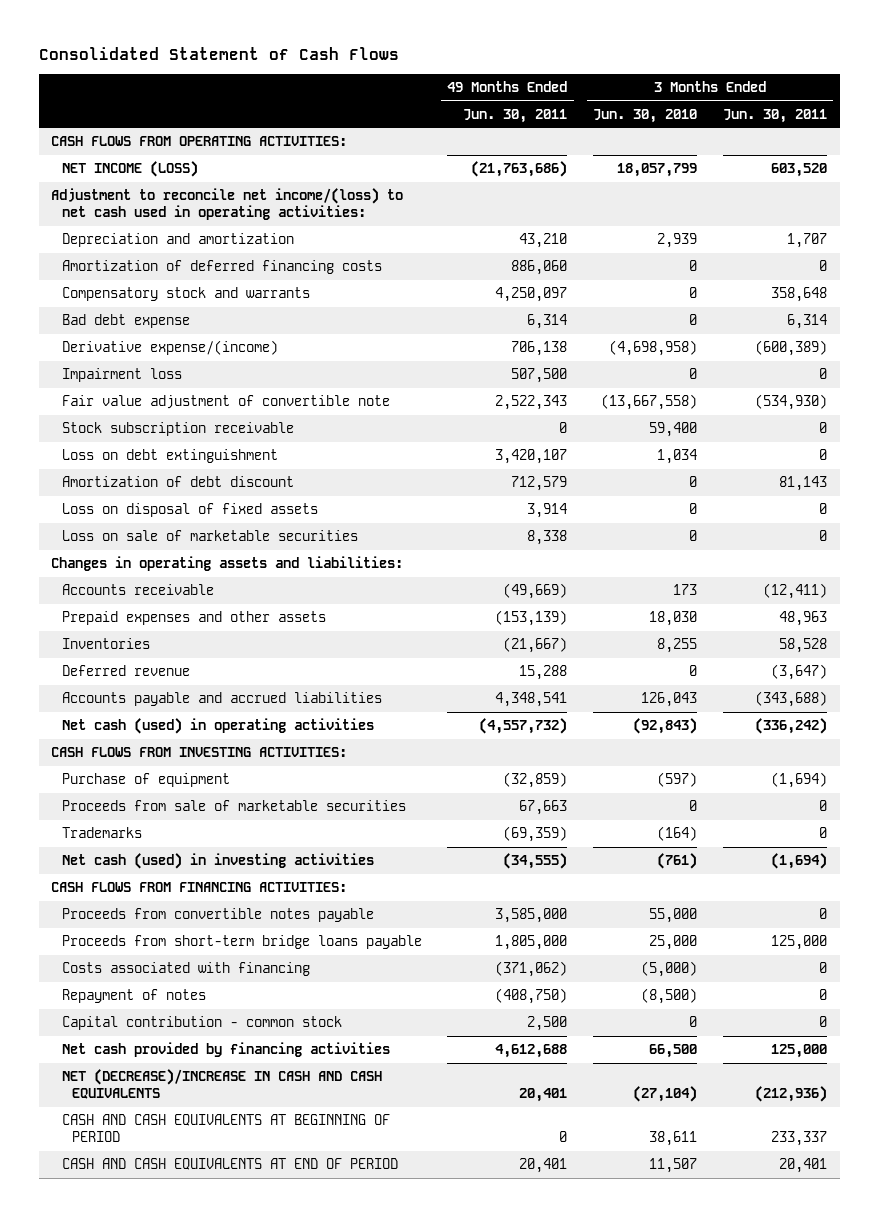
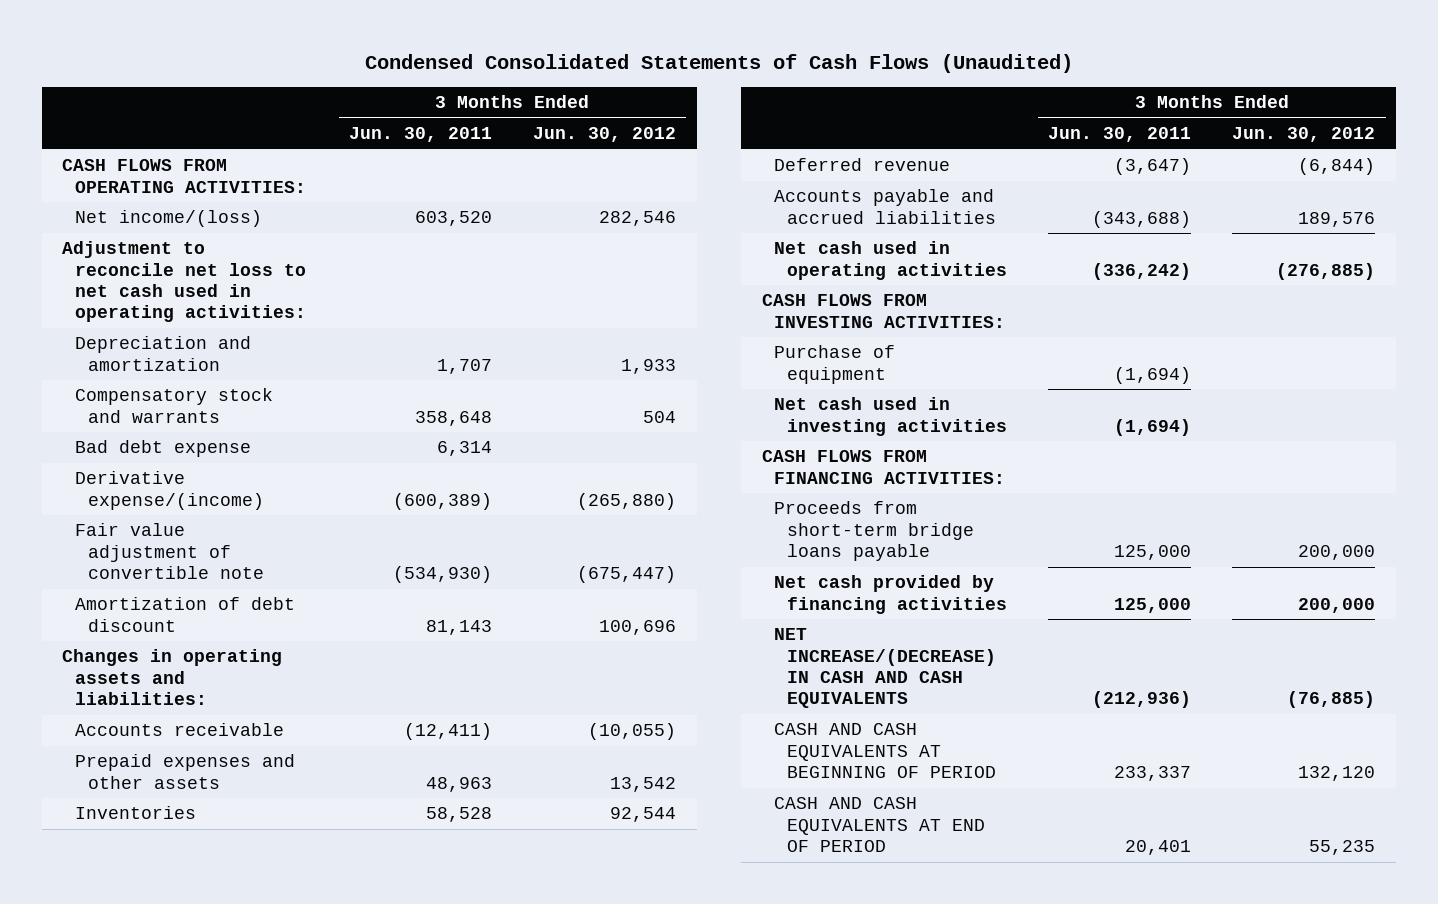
- Consolidated Statement of Cash Flows
+ Condensed Consolidated Statements of Cash Flows (Unaudited)
- | 49 Months Ended Jun. 30, 2011 | 3 Months Ended Jun. 30, 2010 | 3 Months Ended Jun. 30, 2011
+ | 3 Months Ended Jun. 30, 2011 | 3 Months Ended Jun. 30, 2012
- NET INCOME (LOSS) | (21,763,686) | 18,057,799 | 603,520
- Adjustment to reconcile net income/(loss) to net cash used in operating activities:
+ Net income/(loss) | 603,520 | 282,546
+ Adjustment to reconcile net loss to net cash used in operating activities:
- Amortization of deferred financing costs | 886,060 | 0 | 0
- Impairment loss | 507,500 | 0 | 0
- Stock subscription receivable | 0 | 59,400 | 0
- Loss on debt extinguishment | 3,420,107 | 1,034 | 0
- Loss on disposal of fixed assets | 3,914 | 0 | 0
- Loss on sale of marketable securities | 8,338 | 0 | 0
- Net cash (used) in operating activities | (4,557,732) | (92,843) | (336,242)
+ Net cash used in operating activities | (336,242) | (276,885)
- Proceeds from sale of marketable securities | 67,663 | 0 | 0
- Trademarks | (69,359) | (164) | 0
- Net cash (used) in investing activities | (34,555) | (761) | (1,694)
+ Net cash used in investing activities | (1,694) |
- Proceeds from convertible notes payable | 3,585,000 | 55,000 | 0
- Costs associated with financing | (371,062) | (5,000) | 0
- Repayment of notes | (408,750) | (8,500) | 0
- Capital contribution - common stock | 2,500 | 0 | 0
- NET (DECREASE)/INCREASE IN CASH AND CASH EQUIVALENTS | 20,401 | (27,104) | (212,936)
+ NET INCREASE/(DECREASE) IN CASH AND CASH EQUIVALENTS | (212,936) | (76,885)

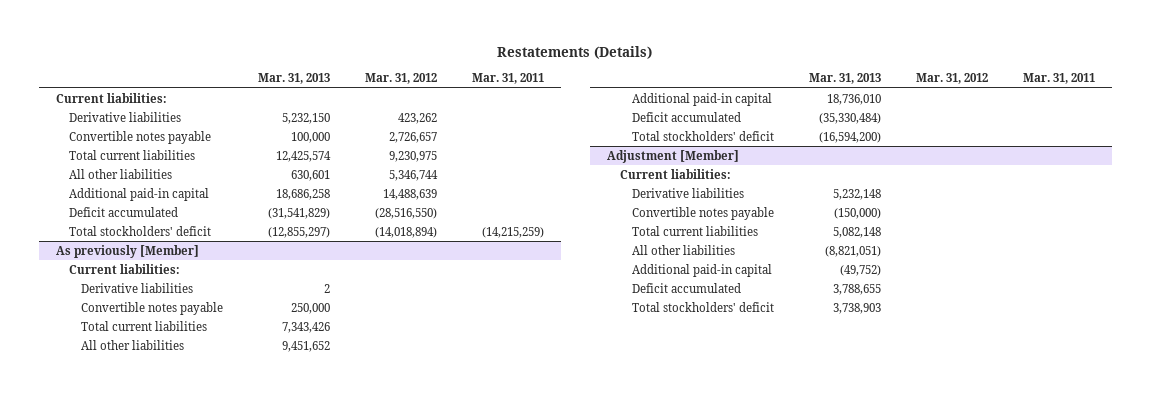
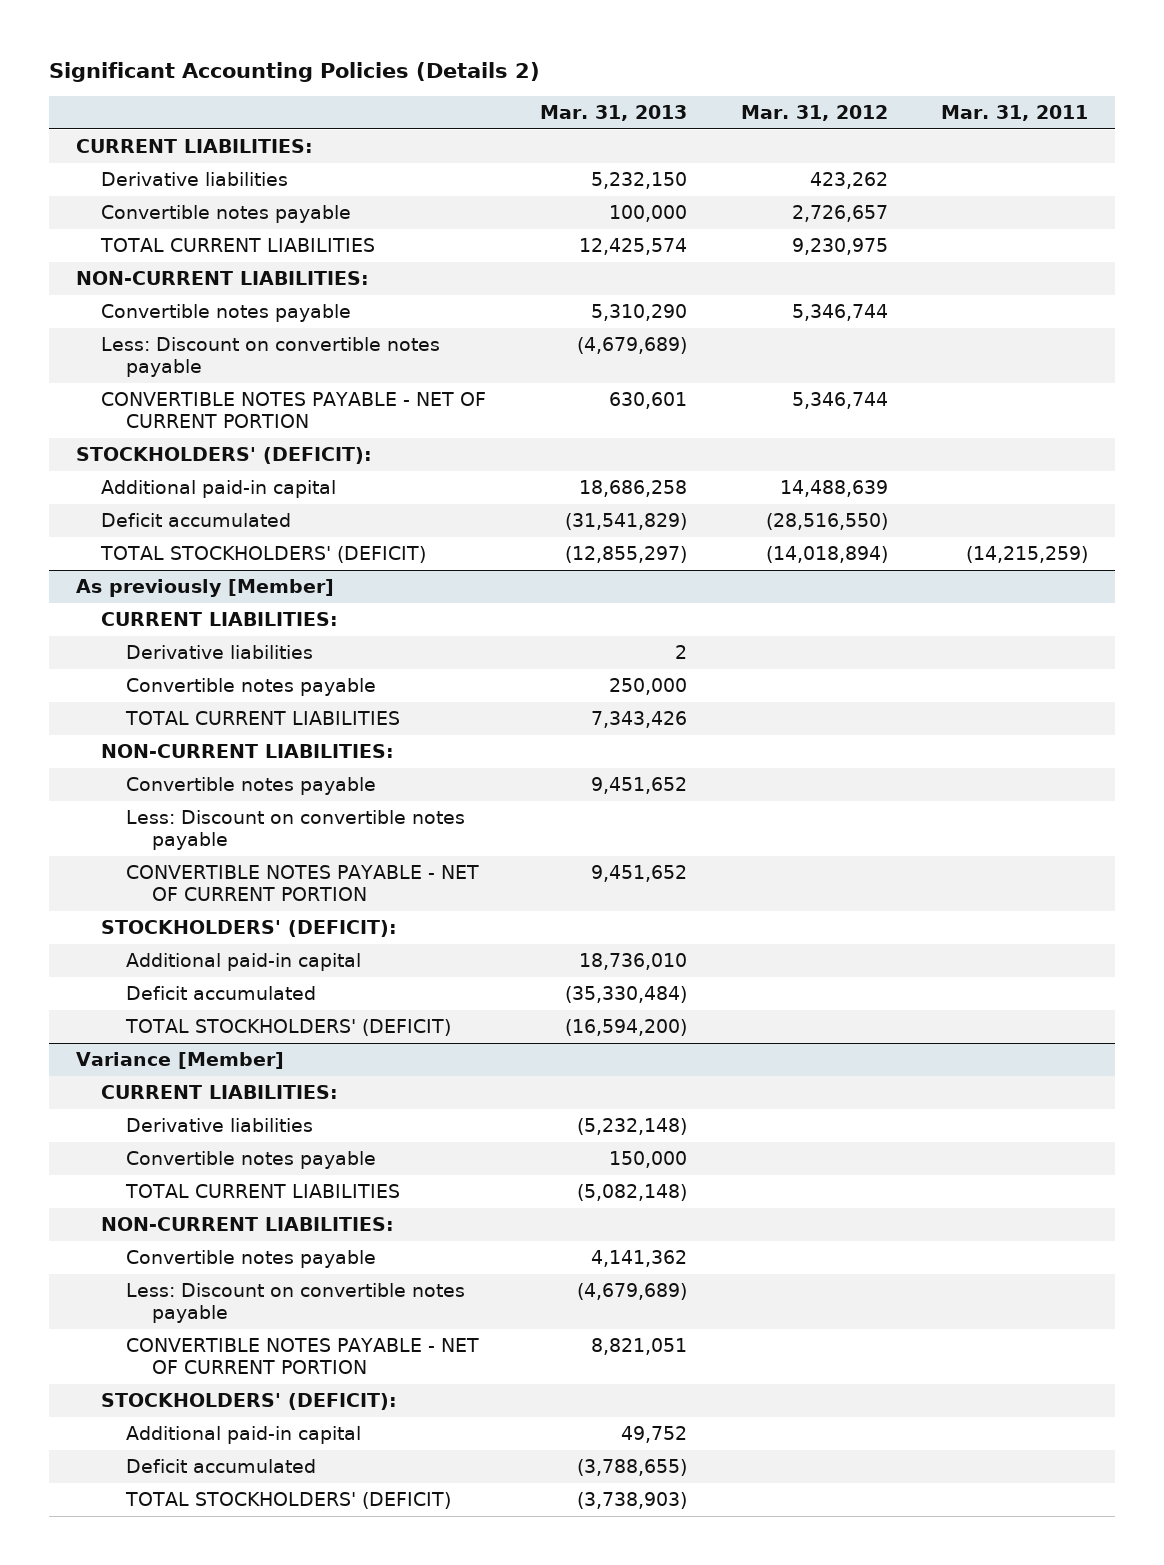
- Restatements (Details)
+ Significant Accounting Policies (Details 2)
- Current liabilities:
+ CURRENT LIABILITIES:
- Total current liabilities | 12,425,574 | 9,230,975 |
- All other liabilities | 630,601 | 5,346,744 |
+ TOTAL CURRENT LIABILITIES | 12,425,574 | 9,230,975 |
+ NON-CURRENT LIABILITIES:
+ Convertible notes payable | 5,310,290 | 5,346,744 |
+ Less: Discount on convertible notes payable | (4,679,689) | |
+ CONVERTIBLE NOTES PAYABLE - NET OF CURRENT PORTION | 630,601 | 5,346,744 |
+ STOCKHOLDERS' (DEFICIT):
- Total stockholders' deficit | (12,855,297) | (14,018,894) | (14,215,259)
+ TOTAL STOCKHOLDERS' (DEFICIT) | (12,855,297) | (14,018,894) | (14,215,259)
@ As previously [Member]
- Current liabilities:
+ CURRENT LIABILITIES:
- Total current liabilities | 7,343,426 | |
- All other liabilities | 9,451,652 | |
+ TOTAL CURRENT LIABILITIES | 7,343,426 | |
+ NON-CURRENT LIABILITIES:
+ Convertible notes payable | 9,451,652 | |
+ Less: Discount on convertible notes payable
+ CONVERTIBLE NOTES PAYABLE - NET OF CURRENT PORTION | 9,451,652 | |
+ STOCKHOLDERS' (DEFICIT):
- Total stockholders' deficit | (16,594,200) | |
- Adjustment [Member]
- Current liabilities:
- Derivative liabilities | 5,232,148 | |
- Convertible notes payable | (150,000) | |
- Total current liabilities | 5,082,148 | |
- All other liabilities | (8,821,051) | |
- Additional paid-in capital | (49,752) | |
- Deficit accumulated | 3,788,655 | |
- Total stockholders' deficit | 3,738,903 | |
@ As previously [Member]
+ TOTAL STOCKHOLDERS' (DEFICIT) | (16,594,200) | |
+ Variance [Member]
+ CURRENT LIABILITIES:
+ Derivative liabilities | (5,232,148) | |
+ Convertible notes payable | 150,000 | |
+ TOTAL CURRENT LIABILITIES | (5,082,148) | |
+ NON-CURRENT LIABILITIES:
+ Convertible notes payable | 4,141,362 | |
+ Less: Discount on convertible notes payable | (4,679,689) | |
+ CONVERTIBLE NOTES PAYABLE - NET OF CURRENT PORTION | 8,821,051 | |
+ STOCKHOLDERS' (DEFICIT):
+ Additional paid-in capital | 49,752 | |
+ Deficit accumulated | (3,788,655) | |
+ TOTAL STOCKHOLDERS' (DEFICIT) | (3,738,903) | |

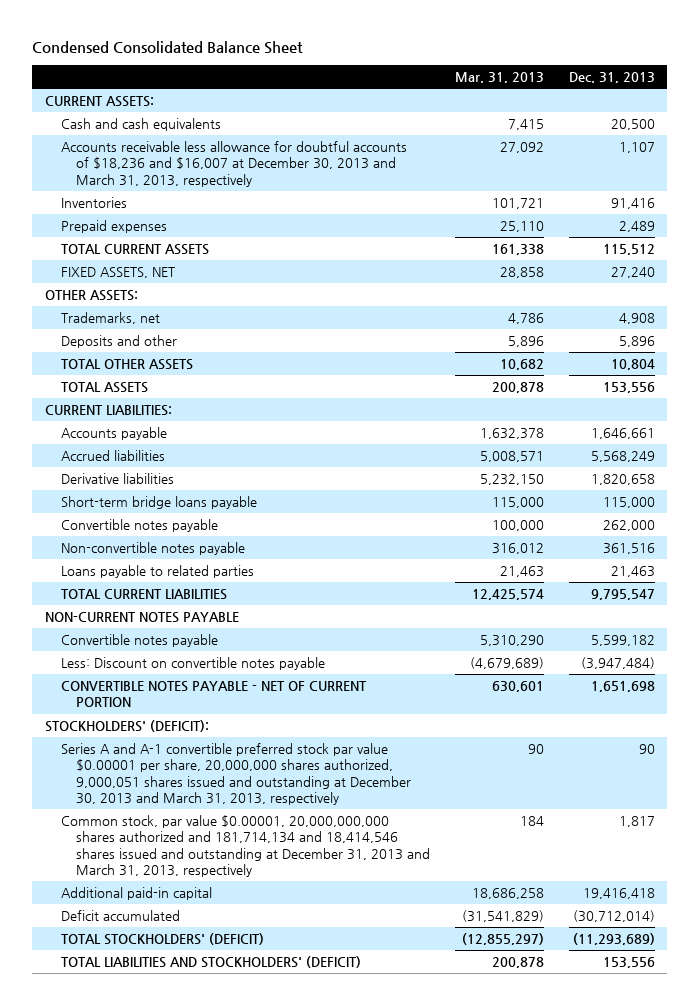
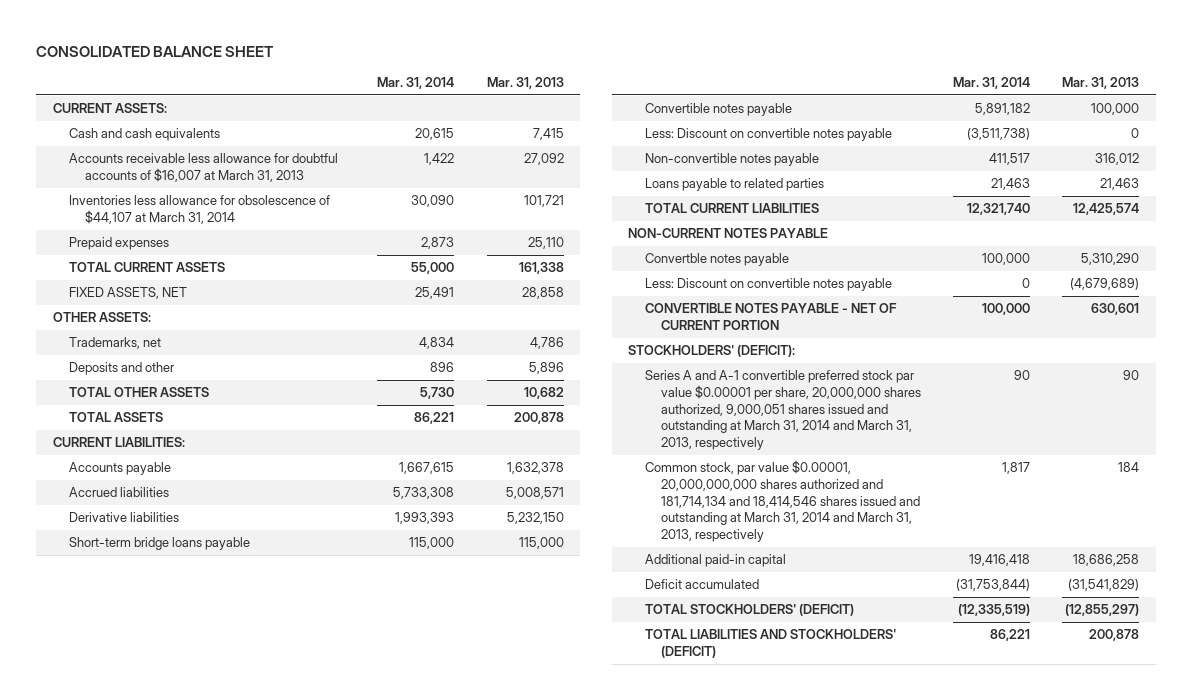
- Condensed Consolidated Balance Sheet
+ CONSOLIDATED BALANCE SHEET
- | Mar. 31, 2013 | Dec. 31, 2013
+ | Mar. 31, 2014 | Mar. 31, 2013
- Accounts receivable less allowance for doubtful accounts of $18,236 and $16,007 at December 30, 2013 and March 31, 2013, respectively | 27,092 | 1,107
- Inventories | 101,721 | 91,416
+ Accounts receivable less allowance for doubtful accounts of $16,007 at March 31, 2013 | 1,422 | 27,092
+ Inventories less allowance for obsolescence of $44,107 at March 31, 2014 | 30,090 | 101,721
+ Less: Discount on convertible notes payable | (3,511,738) | 0
- Convertible notes payable | 5,310,290 | 5,599,182
+ Convertble notes payable | 100,000 | 5,310,290
- Series A and A-1 convertible preferred stock par value $0.00001 per share, 20,000,000 shares authorized, 9,000,051 shares issued and outstanding at December 30, 2013 and March 31, 2013, respectively | 90 | 90
- Common stock, par value $0.00001, 20,000,000,000 shares authorized and 181,714,134 and 18,414,546 shares issued and outstanding at December 31, 2013 and March 31, 2013, respectively | 184 | 1,817
+ Series A and A-1 convertible preferred stock par value $0.00001 per share, 20,000,000 shares authorized, 9,000,051 shares issued and outstanding at March 31, 2014 and March 31, 2013, respectively | 90 | 90
+ Common stock, par value $0.00001, 20,000,000,000 shares authorized and 181,714,134 and 18,414,546 shares issued and outstanding at March 31, 2014 and March 31, 2013, respectively | 1,817 | 184

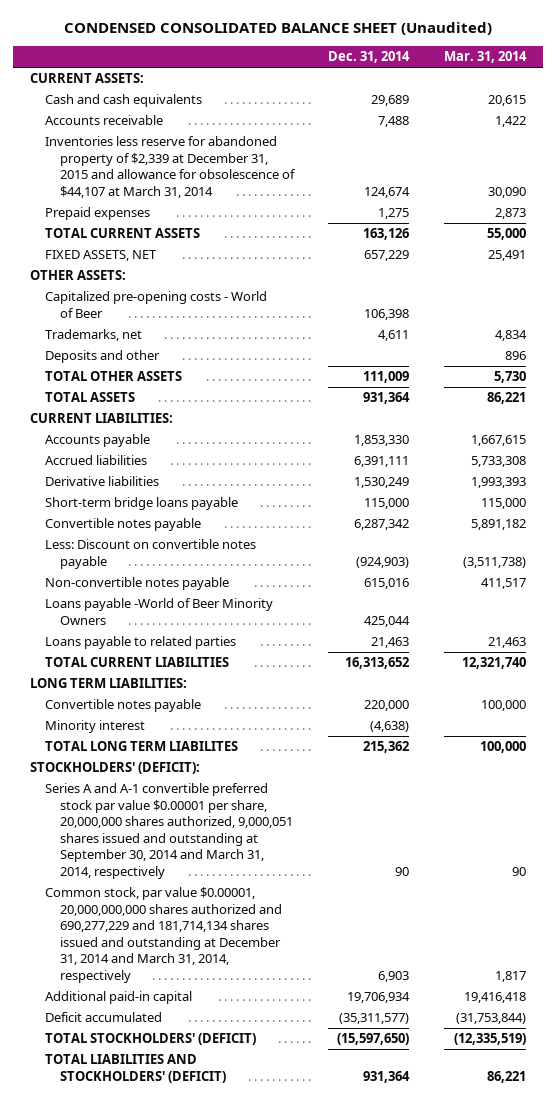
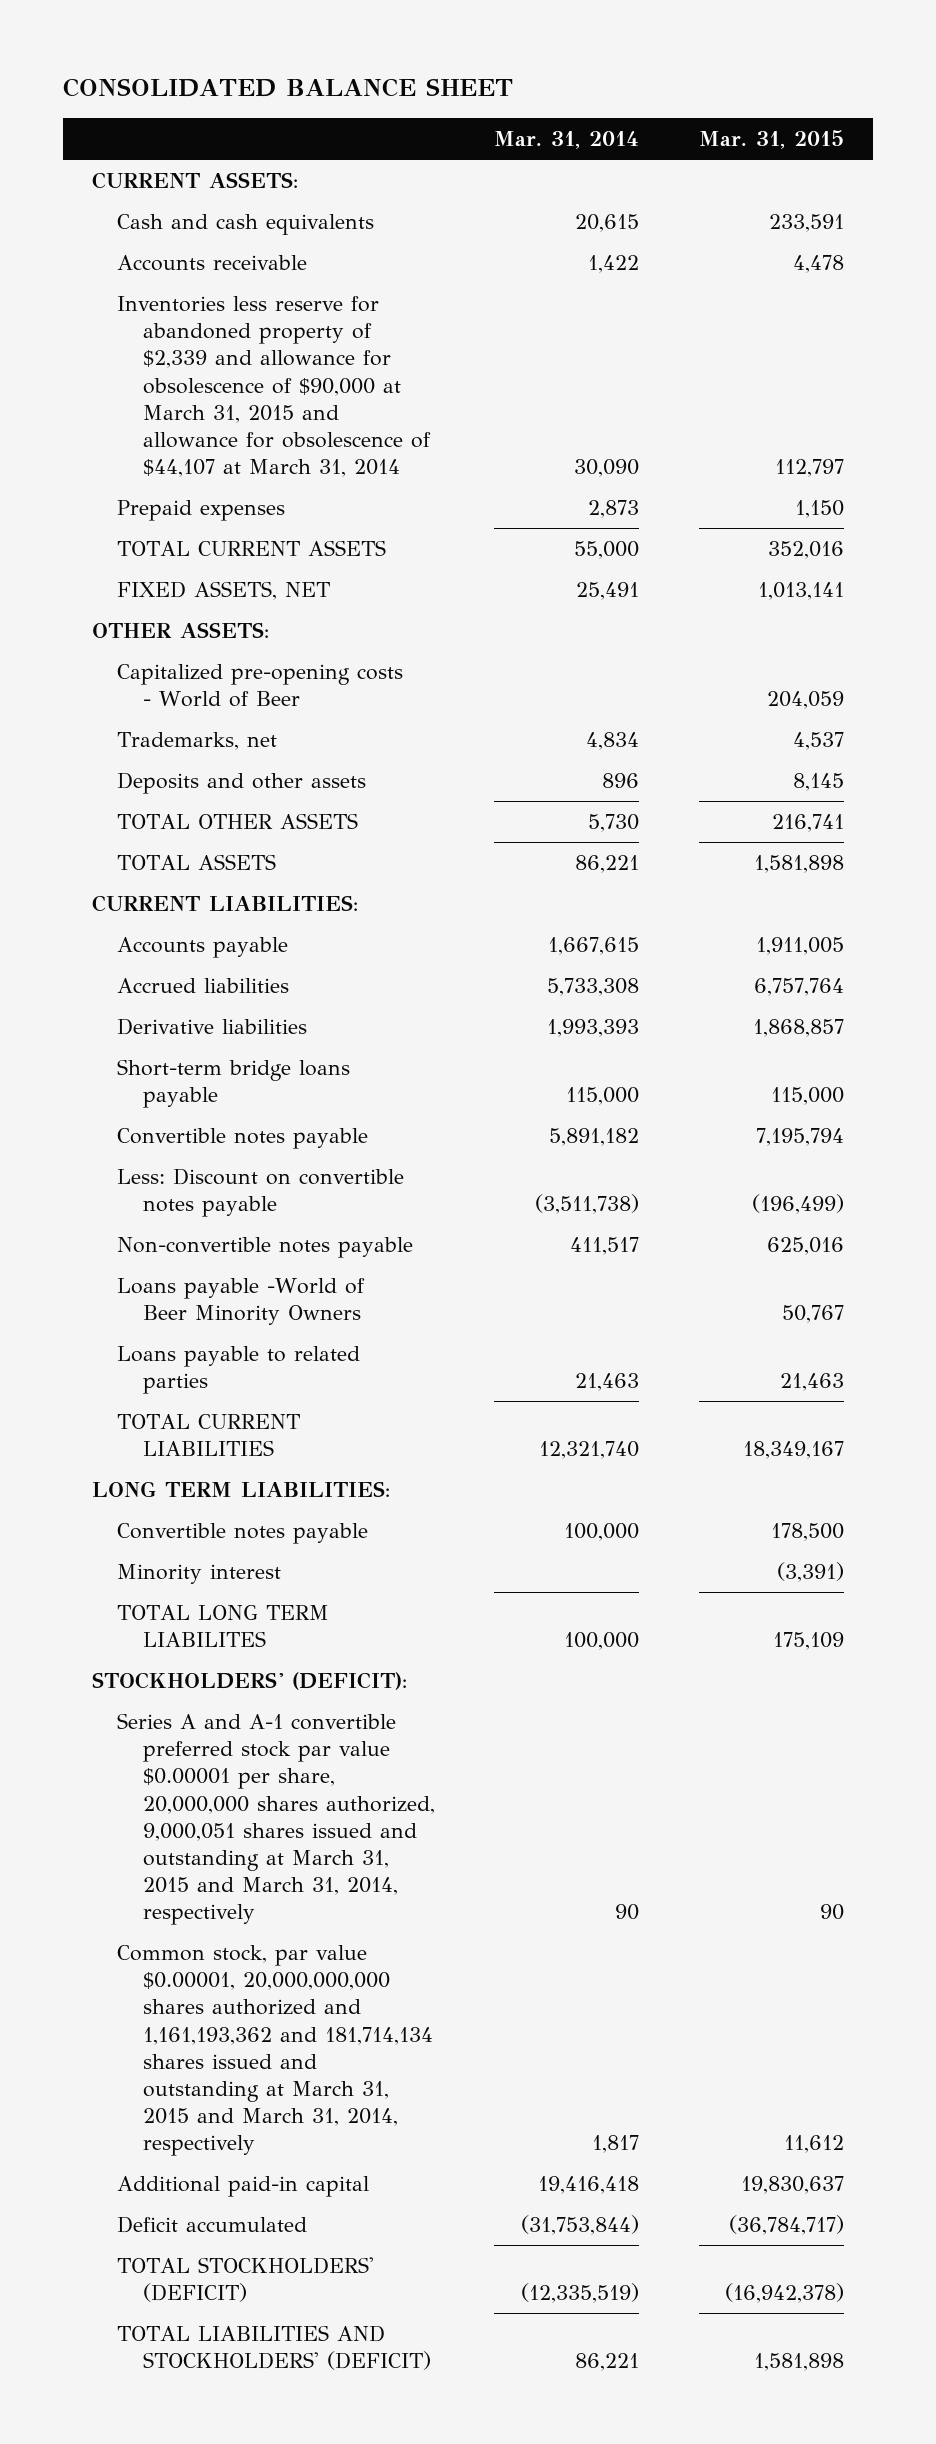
- CONDENSED CONSOLIDATED BALANCE SHEET (Unaudited)
+ CONSOLIDATED BALANCE SHEET
- | Dec. 31, 2014 | Mar. 31, 2014
+ | Mar. 31, 2014 | Mar. 31, 2015
- Inventories less reserve for abandoned property of $2,339 at December 31, 2015 and allowance for obsolescence of $44,107 at March 31, 2014 | 124,674 | 30,090
+ Inventories less reserve for abandoned property of $2,339 and allowance for obsolescence of $90,000 at March 31, 2015 and allowance for obsolescence of $44,107 at March 31, 2014 | 30,090 | 112,797
- Deposits and other | | 896
+ Deposits and other assets | 896 | 8,145
- Series A and A-1 convertible preferred stock par value $0.00001 per share, 20,000,000 shares authorized, 9,000,051 shares issued and outstanding at September 30, 2014 and March 31, 2014, respectively | 90 | 90
- Common stock, par value $0.00001, 20,000,000,000 shares authorized and 690,277,229 and 181,714,134 shares issued and outstanding at December 31, 2014 and March 31, 2014, respectively | 6,903 | 1,817
+ Series A and A-1 convertible preferred stock par value $0.00001 per share, 20,000,000 shares authorized, 9,000,051 shares issued and outstanding at March 31, 2015 and March 31, 2014, respectively | 90 | 90
+ Common stock, par value $0.00001, 20,000,000,000 shares authorized and 1,161,193,362 and 181,714,134 shares issued and outstanding at March 31, 2015 and March 31, 2014, respectively | 1,817 | 11,612

